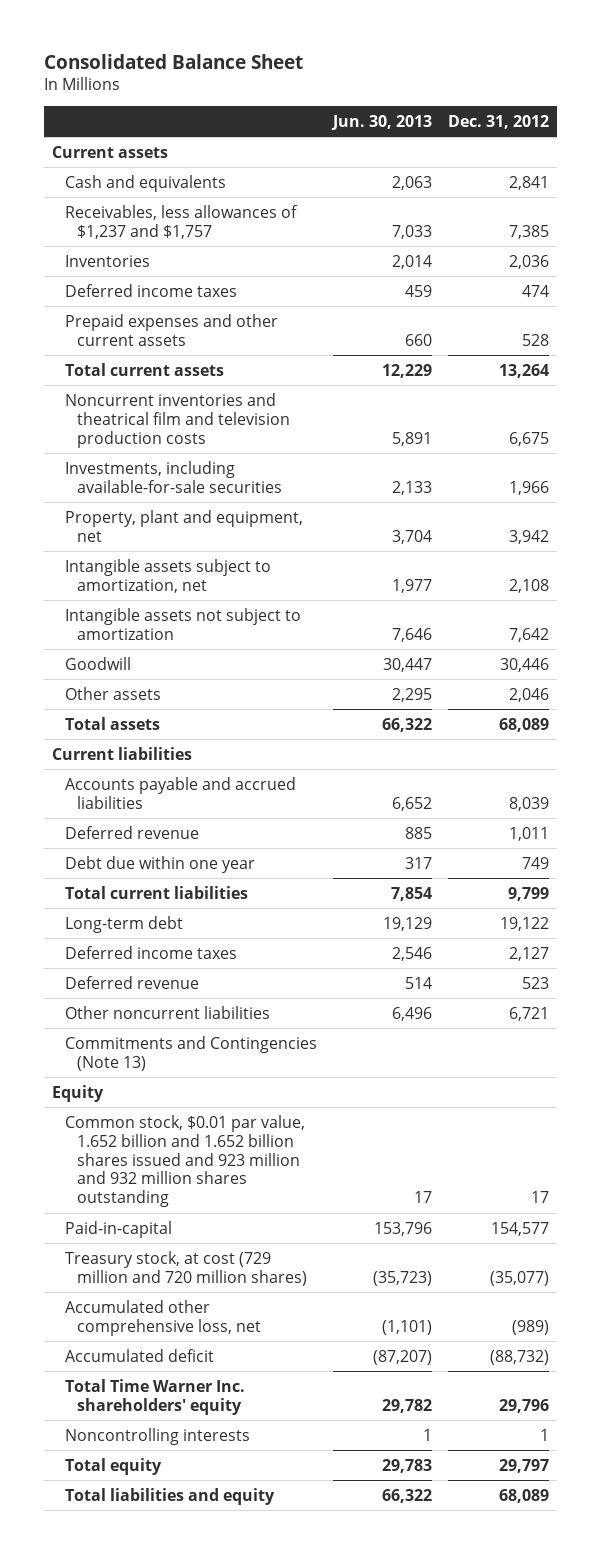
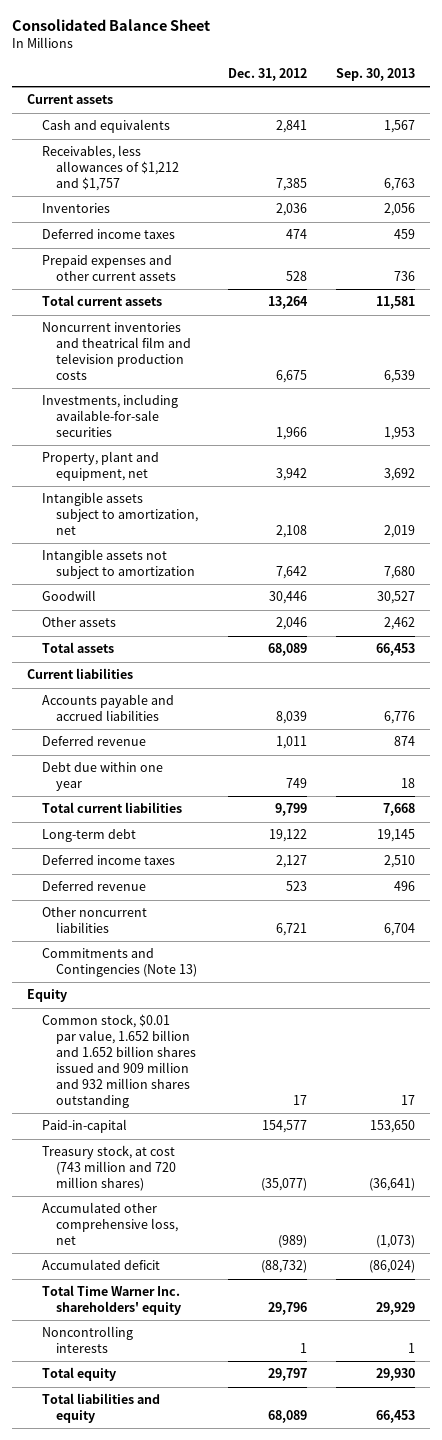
- | Jun. 30, 2013 | Dec. 31, 2012
+ | Dec. 31, 2012 | Sep. 30, 2013
- Receivables, less allowances of $1,237 and $1,757 | 7,033 | 7,385
+ Receivables, less allowances of $1,212 and $1,757 | 7,385 | 6,763
- Common stock, $0.01 par value, 1.652 billion and 1.652 billion shares issued and 923 million and 932 million shares outstanding | 17 | 17
+ Common stock, $0.01 par value, 1.652 billion and 1.652 billion shares issued and 909 million and 932 million shares outstanding | 17 | 17
- Treasury stock, at cost (729 million and 720 million shares) | (35,723) | (35,077)
+ Treasury stock, at cost (743 million and 720 million shares) | (35,077) | (36,641)

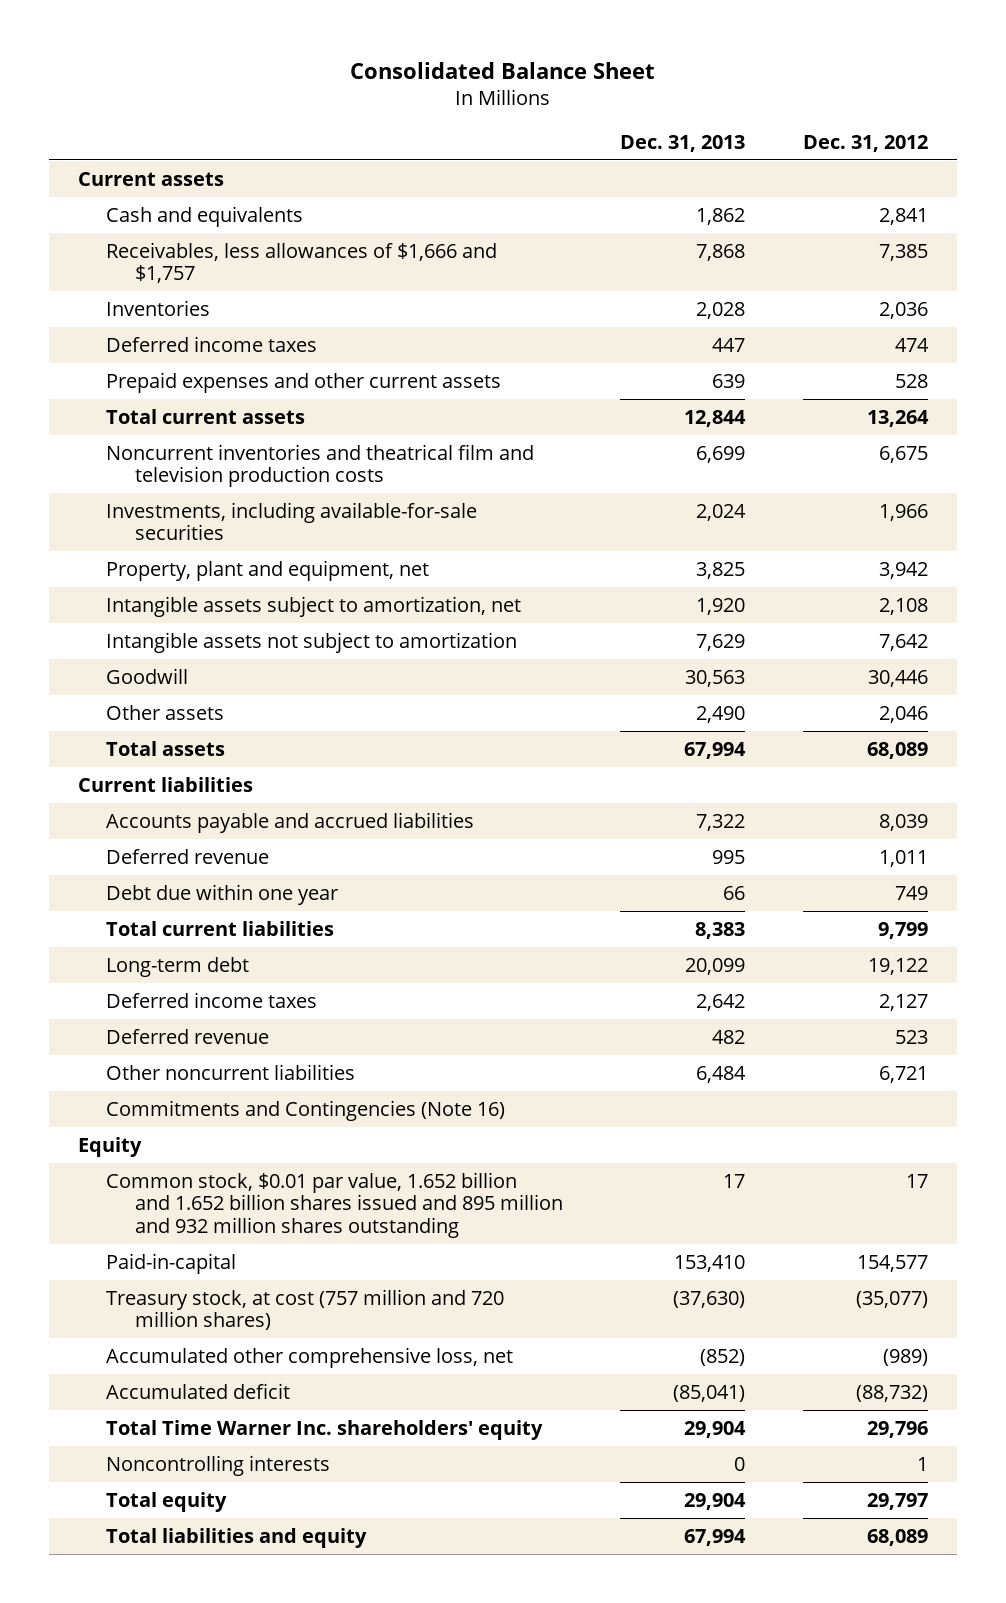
- | Dec. 31, 2012 | Sep. 30, 2013
+ | Dec. 31, 2013 | Dec. 31, 2012
- Receivables, less allowances of $1,212 and $1,757 | 7,385 | 6,763
+ Receivables, less allowances of $1,666 and $1,757 | 7,868 | 7,385
- Commitments and Contingencies (Note 13)
+ Commitments and Contingencies (Note 16)
- Common stock, $0.01 par value, 1.652 billion and 1.652 billion shares issued and 909 million and 932 million shares outstanding | 17 | 17
+ Common stock, $0.01 par value, 1.652 billion and 1.652 billion shares issued and 895 million and 932 million shares outstanding | 17 | 17
- Treasury stock, at cost (743 million and 720 million shares) | (35,077) | (36,641)
+ Treasury stock, at cost (757 million and 720 million shares) | (37,630) | (35,077)

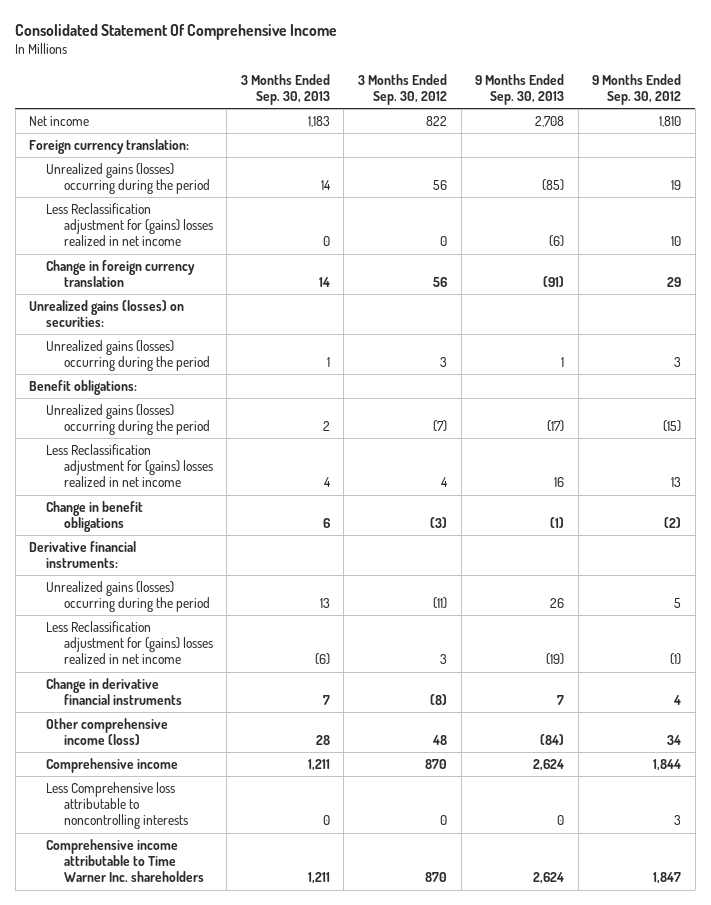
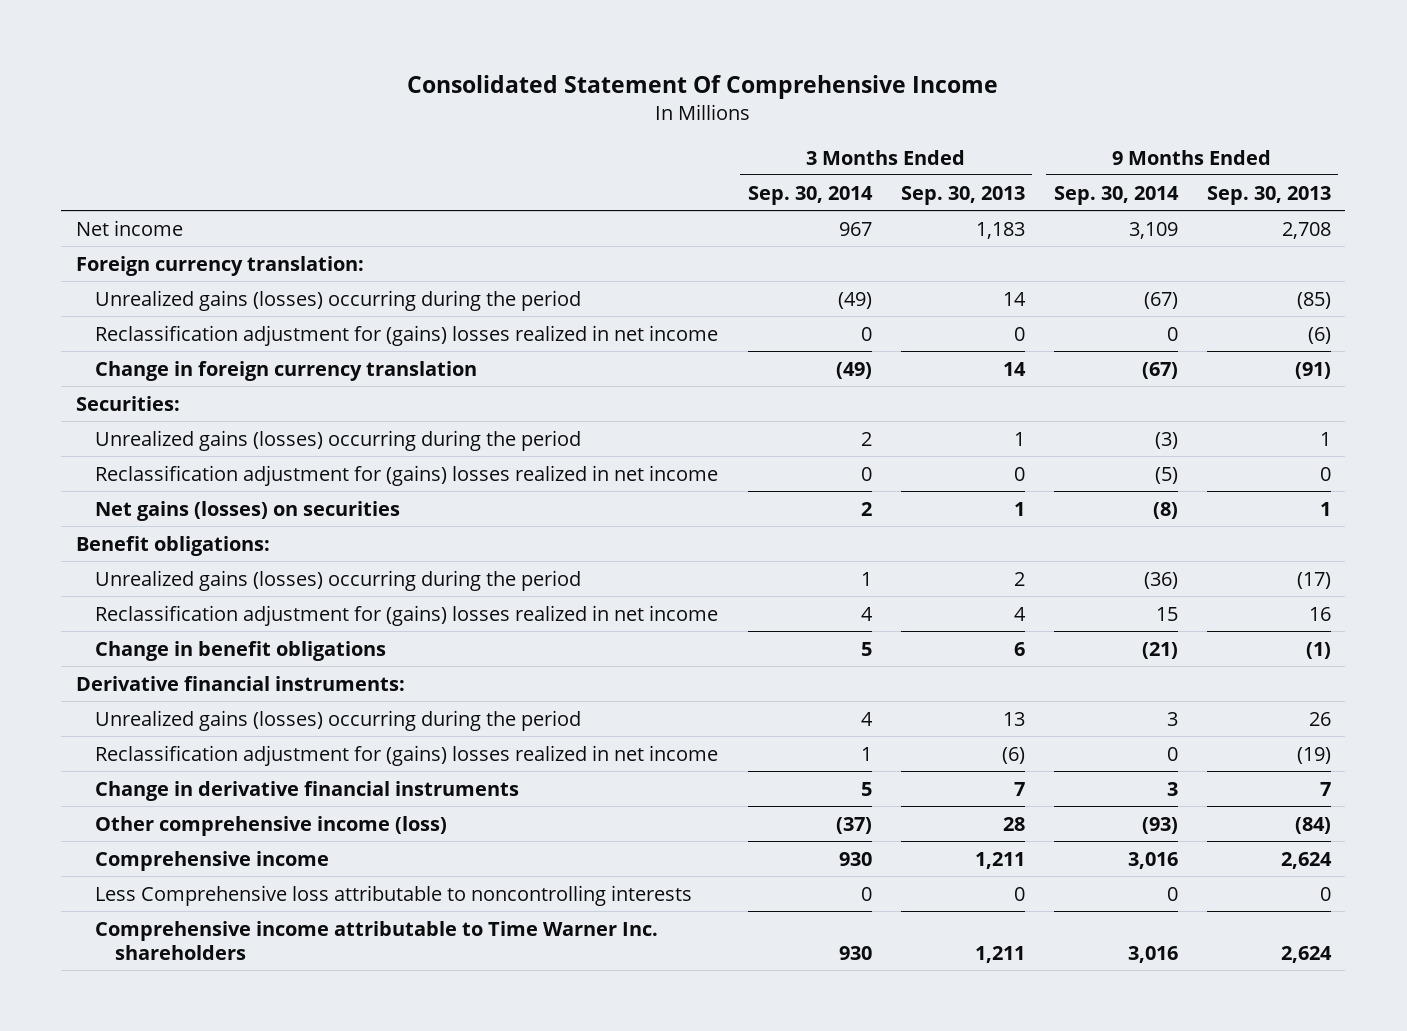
- | 3 Months Ended Sep. 30, 2013 | 3 Months Ended Sep. 30, 2012 | 9 Months Ended Sep. 30, 2013 | 9 Months Ended Sep. 30, 2012
+ | 3 Months Ended Sep. 30, 2014 | 3 Months Ended Sep. 30, 2013 | 9 Months Ended Sep. 30, 2014 | 9 Months Ended Sep. 30, 2013
- Less Reclassification adjustment for (gains) losses realized in net income | 0 | 0 | (6) | 10
+ Reclassification adjustment for (gains) losses realized in net income | 0 | 0 | 0 | (6)
- Unrealized gains (losses) on securities:
+ Securities:
+ Reclassification adjustment for (gains) losses realized in net income | 0 | 0 | (5) | 0
+ Net gains (losses) on securities | 2 | 1 | (8) | 1
- Less Reclassification adjustment for (gains) losses realized in net income | 4 | 4 | 16 | 13
+ Reclassification adjustment for (gains) losses realized in net income | 4 | 4 | 15 | 16
- Less Reclassification adjustment for (gains) losses realized in net income | (6) | 3 | (19) | (1)
+ Reclassification adjustment for (gains) losses realized in net income | 1 | (6) | 0 | (19)

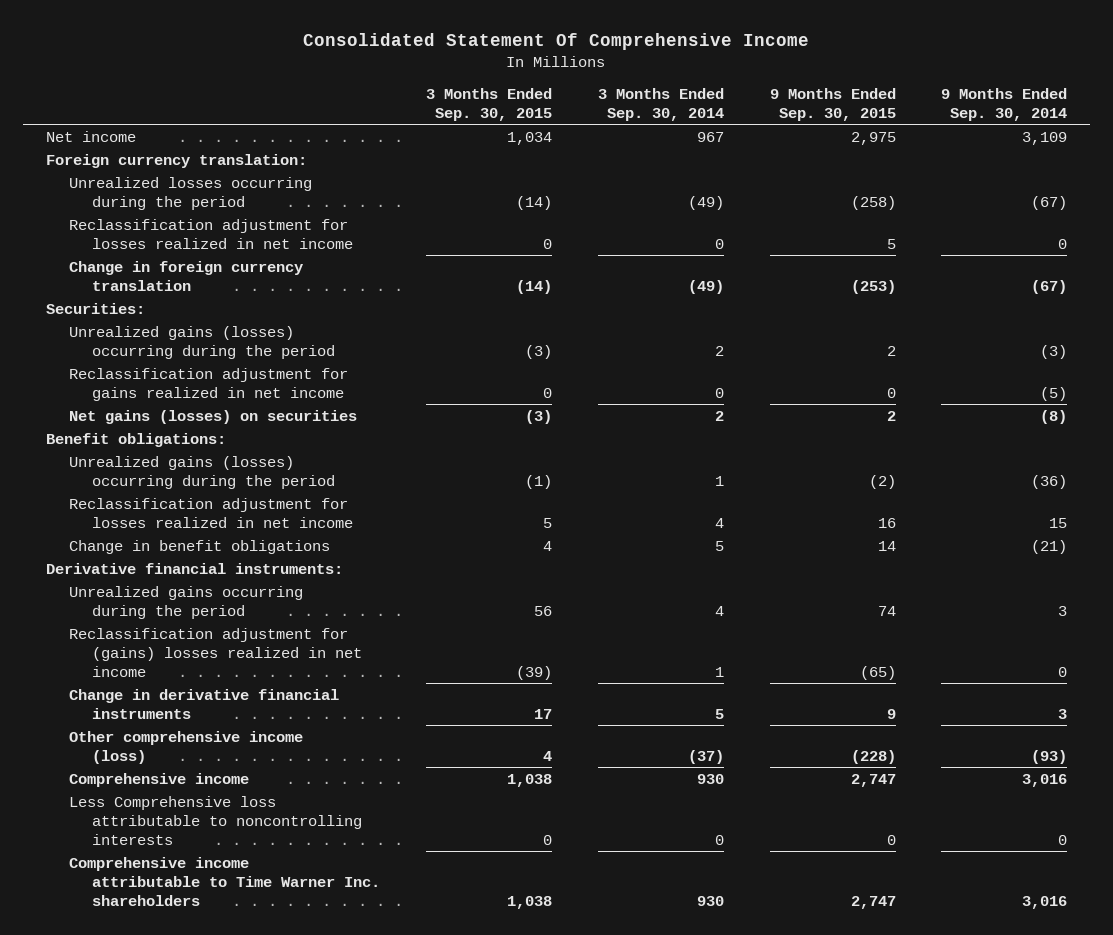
- | 3 Months Ended Sep. 30, 2014 | 3 Months Ended Sep. 30, 2013 | 9 Months Ended Sep. 30, 2014 | 9 Months Ended Sep. 30, 2013
+ | 3 Months Ended Sep. 30, 2015 | 3 Months Ended Sep. 30, 2014 | 9 Months Ended Sep. 30, 2015 | 9 Months Ended Sep. 30, 2014
- Unrealized gains (losses) occurring during the period | (49) | 14 | (67) | (85)
- Reclassification adjustment for (gains) losses realized in net income | 0 | 0 | 0 | (6)
+ Unrealized losses occurring during the period | (14) | (49) | (258) | (67)
+ Reclassification adjustment for losses realized in net income | 0 | 0 | 5 | 0
- Reclassification adjustment for (gains) losses realized in net income | 0 | 0 | (5) | 0
+ Reclassification adjustment for gains realized in net income | 0 | 0 | 0 | (5)
- Reclassification adjustment for (gains) losses realized in net income | 4 | 4 | 15 | 16
+ Reclassification adjustment for losses realized in net income | 5 | 4 | 16 | 15
- Unrealized gains (losses) occurring during the period | 4 | 13 | 3 | 26
+ Unrealized gains occurring during the period | 56 | 4 | 74 | 3

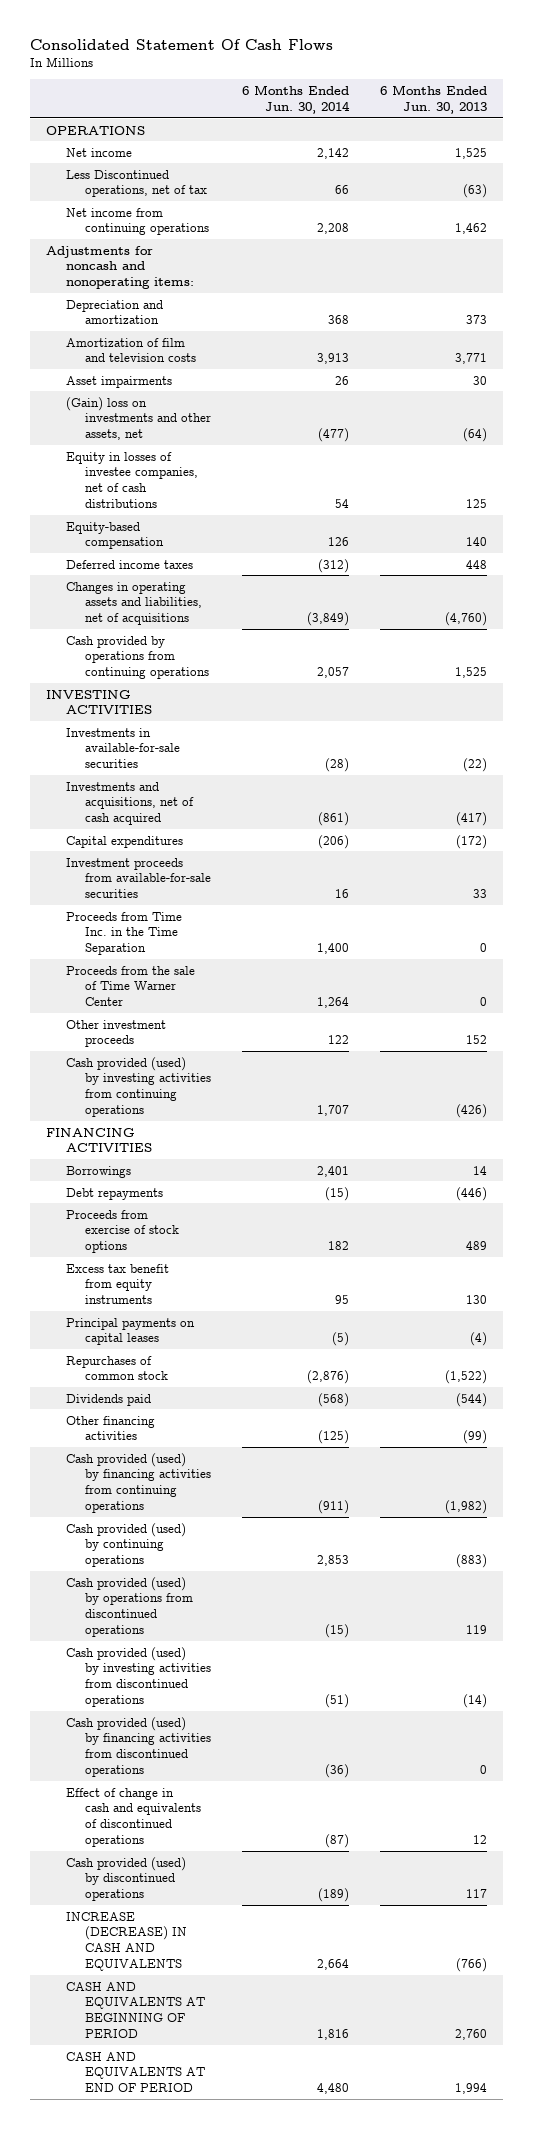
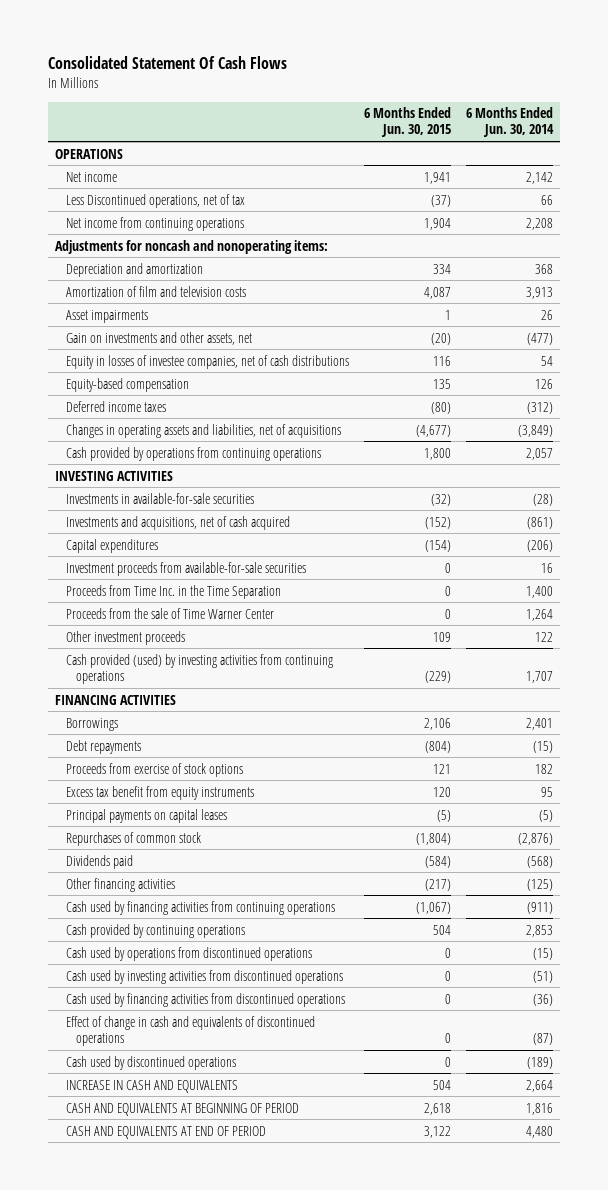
- | 6 Months Ended Jun. 30, 2014 | 6 Months Ended Jun. 30, 2013
+ | 6 Months Ended Jun. 30, 2015 | 6 Months Ended Jun. 30, 2014
- (Gain) loss on investments and other assets, net | (477) | (64)
+ Gain on investments and other assets, net | (20) | (477)
- Cash provided (used) by financing activities from continuing operations | (911) | (1,982)
- Cash provided (used) by continuing operations | 2,853 | (883)
- Cash provided (used) by operations from discontinued operations | (15) | 119
- Cash provided (used) by investing activities from discontinued operations | (51) | (14)
- Cash provided (used) by financing activities from discontinued operations | (36) | 0
+ Cash used by financing activities from continuing operations | (1,067) | (911)
+ Cash provided by continuing operations | 504 | 2,853
+ Cash used by operations from discontinued operations | 0 | (15)
+ Cash used by investing activities from discontinued operations | 0 | (51)
+ Cash used by financing activities from discontinued operations | 0 | (36)
- Cash provided (used) by discontinued operations | (189) | 117
- INCREASE (DECREASE) IN CASH AND EQUIVALENTS | 2,664 | (766)
+ Cash used by discontinued operations | 0 | (189)
+ INCREASE IN CASH AND EQUIVALENTS | 504 | 2,664

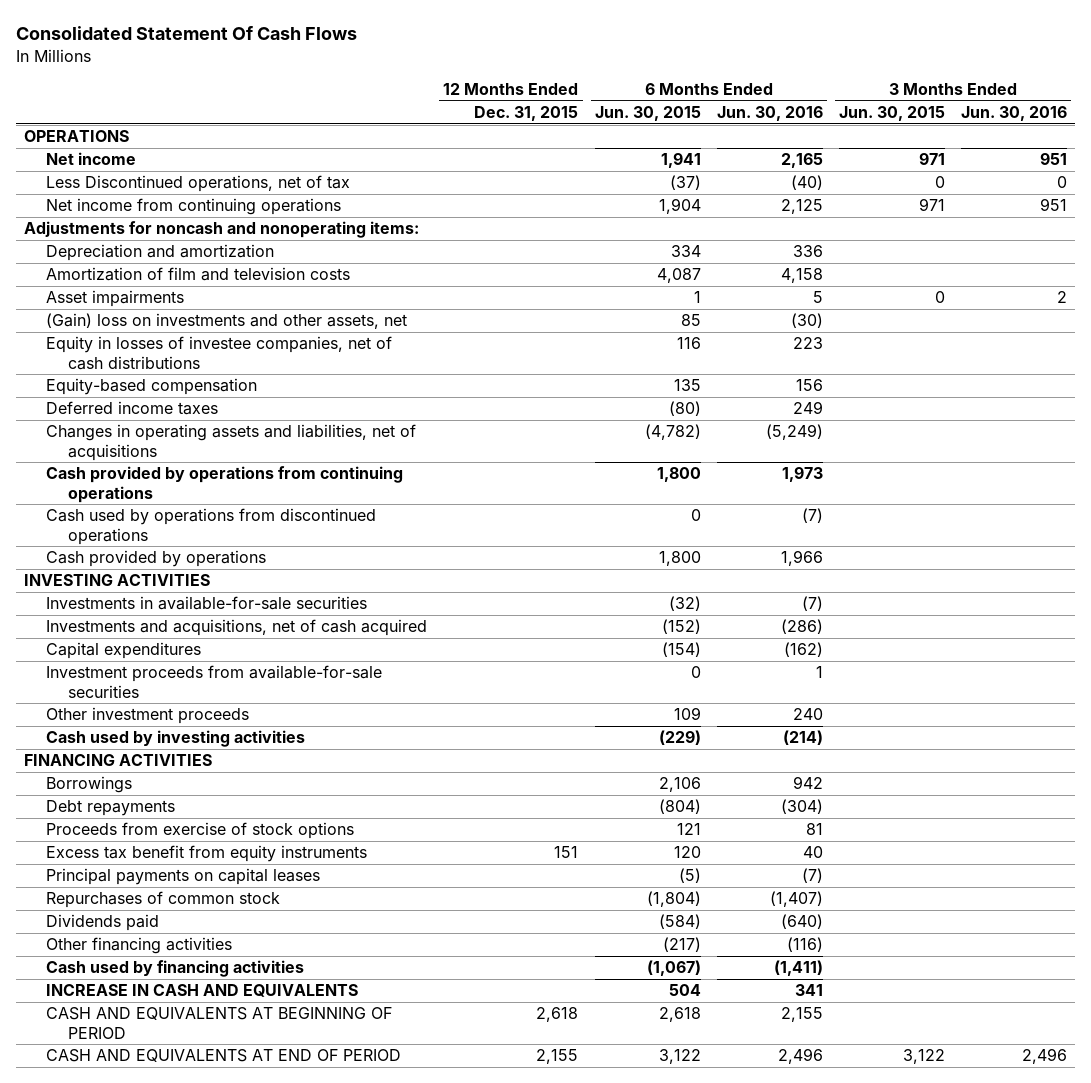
- | 6 Months Ended Jun. 30, 2015 | 6 Months Ended Jun. 30, 2014
+ | 12 Months Ended Dec. 31, 2015 | 6 Months Ended Jun. 30, 2015 | 6 Months Ended Jun. 30, 2016 | 3 Months Ended Jun. 30, 2015 | 3 Months Ended Jun. 30, 2016
- Gain on investments and other assets, net | (20) | (477)
+ (Gain) loss on investments and other assets, net | | 85 | (30) | |
- Changes in operating assets and liabilities, net of acquisitions | (4,677) | (3,849)
+ Changes in operating assets and liabilities, net of acquisitions | | (4,782) | (5,249) | |
moved up: Cash used by operations from discontinued operations | | 0 | (7) | |
+ Cash provided by operations | | 1,800 | 1,966 | |
- Proceeds from Time Inc. in the Time Separation | 0 | 1,400
- Proceeds from the sale of Time Warner Center | 0 | 1,264
- Cash provided (used) by investing activities from continuing operations | (229) | 1,707
+ Cash used by investing activities | | (229) | (214) | |
- Cash used by financing activities from continuing operations | (1,067) | (911)
- Cash provided by continuing operations | 504 | 2,853
- Cash used by investing activities from discontinued operations | 0 | (51)
- Cash used by financing activities from discontinued operations | 0 | (36)
- Effect of change in cash and equivalents of discontinued operations | 0 | (87)
- Cash used by discontinued operations | 0 | (189)
+ Cash used by financing activities | | (1,067) | (1,411) | |

